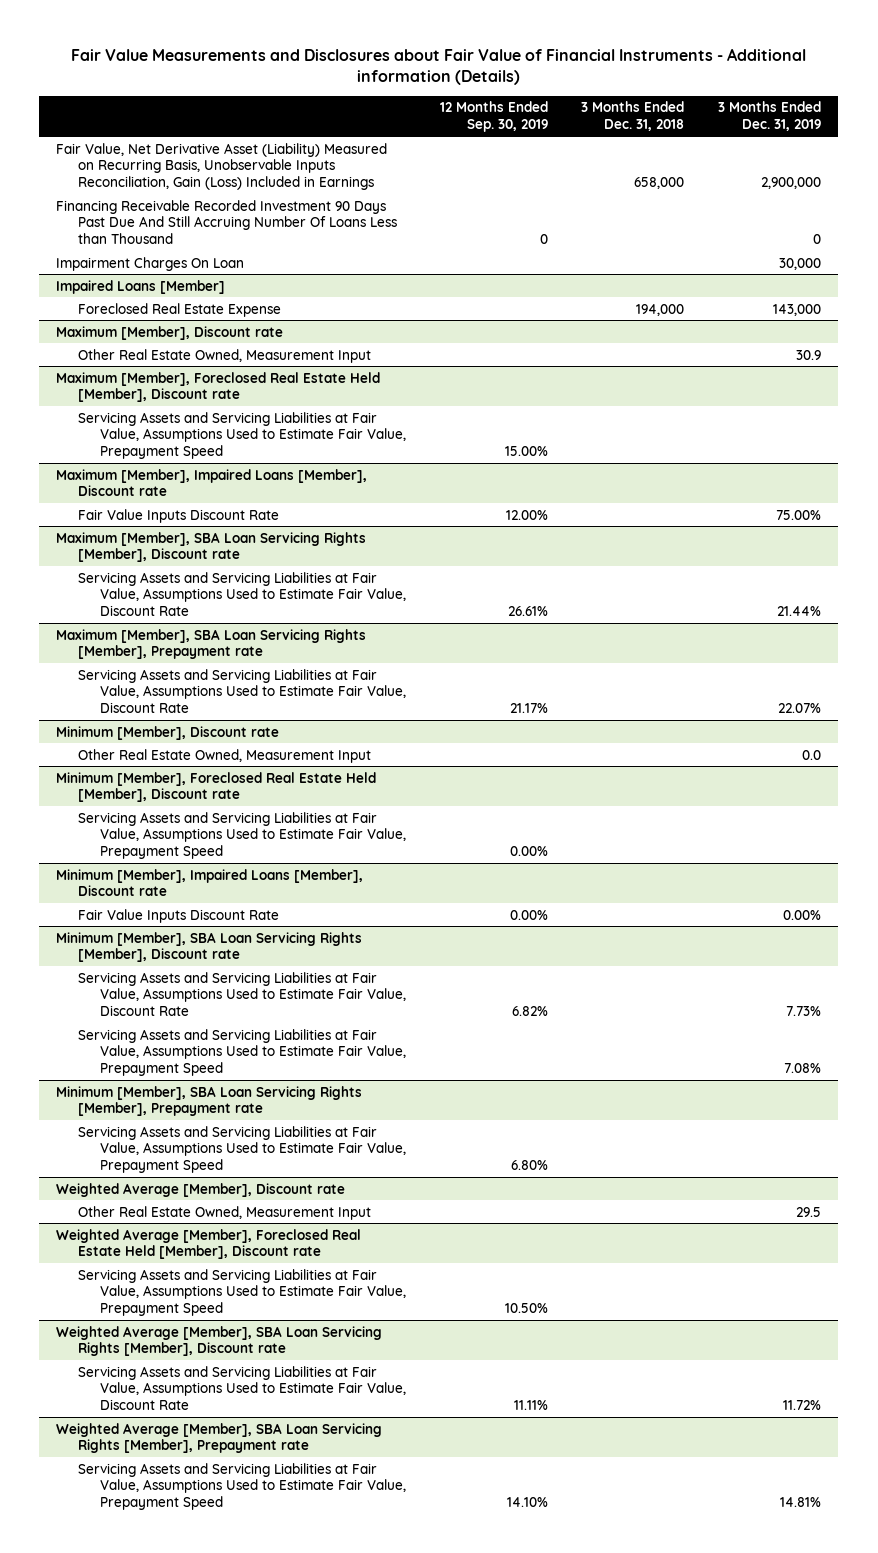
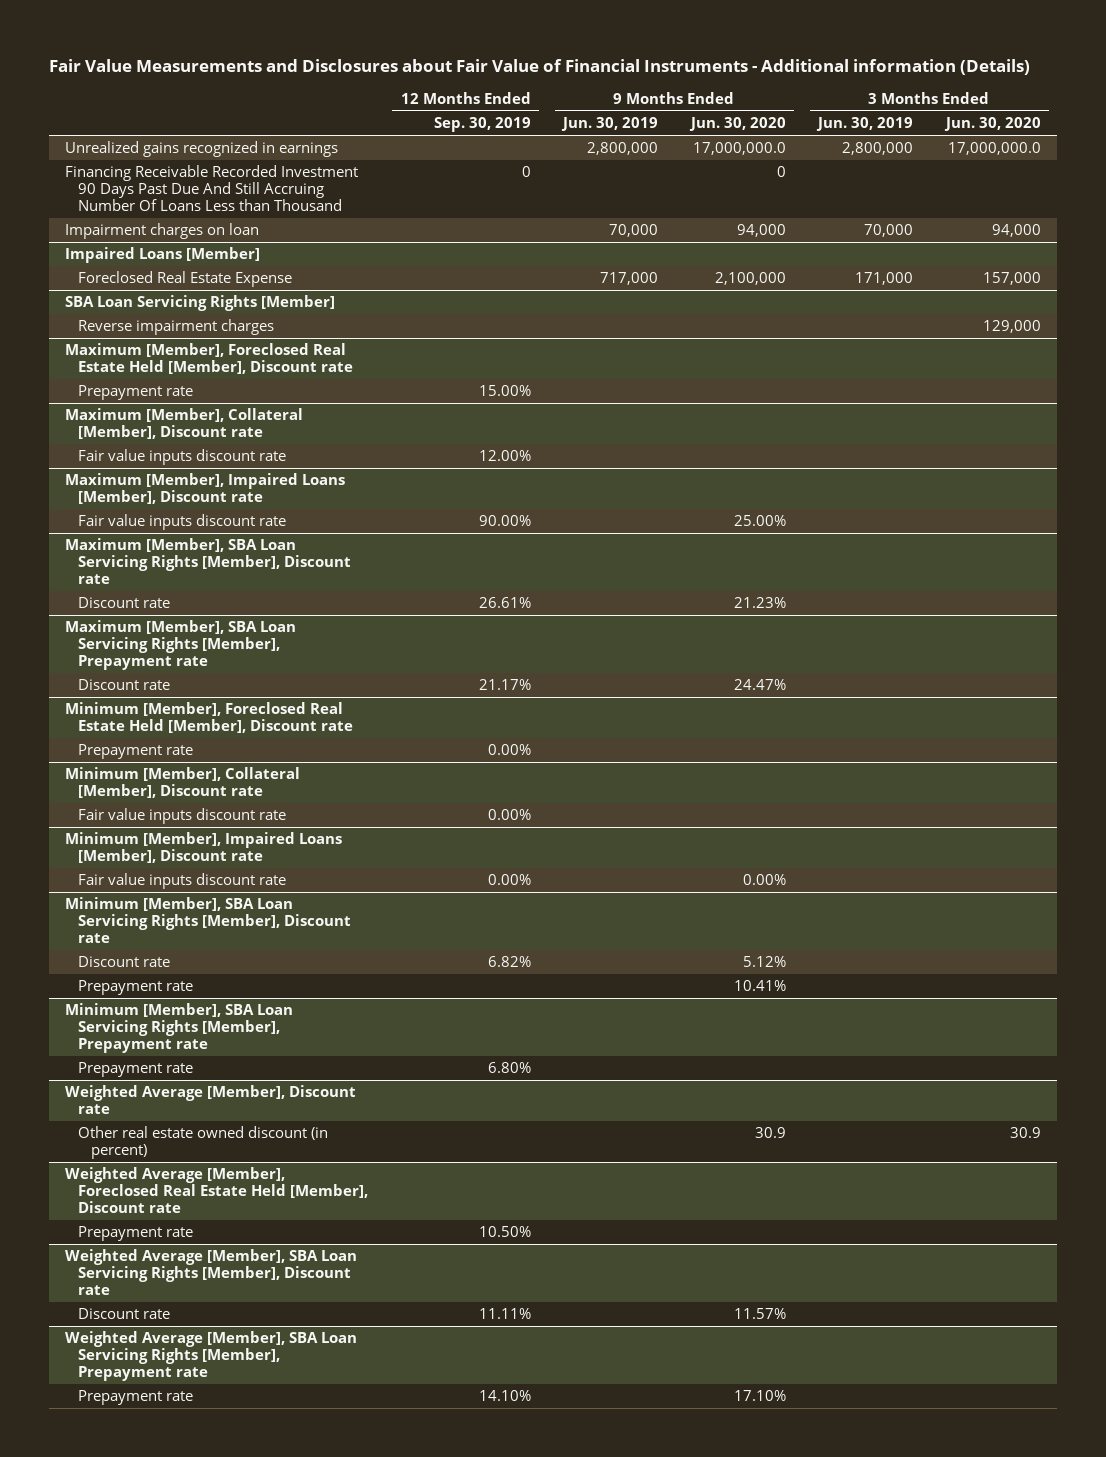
- | 12 Months Ended Sep. 30, 2019 | 3 Months Ended Dec. 31, 2018 | 3 Months Ended Dec. 31, 2019
+ | 12 Months Ended Sep. 30, 2019 | 9 Months Ended Jun. 30, 2019 | 9 Months Ended Jun. 30, 2020 | 3 Months Ended Jun. 30, 2019 | 3 Months Ended Jun. 30, 2020
- Fair Value, Net Derivative Asset (Liability) Measured on Recurring Basis, Unobservable Inputs Reconciliation, Gain (Loss) Included in Earnings | | 658,000 | 2,900,000
+ Unrealized gains recognized in earnings | | 2,800,000 | 17,000,000.0 | 2,800,000 | 17,000,000.0
- Impairment Charges On Loan | | | 30,000
+ Impairment charges on loan | | 70,000 | 94,000 | 70,000 | 94,000
- Maximum [Member], Discount rate
- Other Real Estate Owned, Measurement Input | | | 30.9
+ SBA Loan Servicing Rights [Member]
+ Reverse impairment charges | | | | | 129,000
@ Maximum [Member], Foreclosed Real Estate Held [Member], Discount rate
- Servicing Assets and Servicing Liabilities at Fair Value, Assumptions Used to Estimate Fair Value, Prepayment Speed | 15.00% | |
+ Prepayment rate | 15.00% | | | |
+ Maximum [Member], Collateral [Member], Discount rate
+ Fair value inputs discount rate | 12.00% | | | |
@ Maximum [Member], Impaired Loans [Member], Discount rate
- Fair Value Inputs Discount Rate | 12.00% | | 75.00%
+ Fair value inputs discount rate | 90.00% | | 25.00% | |
@ Maximum [Member], SBA Loan Servicing Rights [Member], Discount rate
- Servicing Assets and Servicing Liabilities at Fair Value, Assumptions Used to Estimate Fair Value, Discount Rate | 26.61% | | 21.44%
+ Discount rate | 26.61% | | 21.23% | |
@ Maximum [Member], SBA Loan Servicing Rights [Member], Prepayment rate
- Servicing Assets and Servicing Liabilities at Fair Value, Assumptions Used to Estimate Fair Value, Discount Rate | 21.17% | | 22.07%
- Minimum [Member], Discount rate
- Other Real Estate Owned, Measurement Input | | | 0.0
@ Maximum [Member], SBA Loan Servicing Rights [Member], Prepayment rate
+ Discount rate | 21.17% | | 24.47% | |
@ Minimum [Member], Foreclosed Real Estate Held [Member], Discount rate
- Servicing Assets and Servicing Liabilities at Fair Value, Assumptions Used to Estimate Fair Value, Prepayment Speed | 0.00% | |
+ Prepayment rate | 0.00% | | | |
+ Minimum [Member], Collateral [Member], Discount rate
+ Fair value inputs discount rate | 0.00% | | | |
@ Minimum [Member], Impaired Loans [Member], Discount rate
- Fair Value Inputs Discount Rate | 0.00% | | 0.00%
+ Fair value inputs discount rate | 0.00% | | 0.00% | |
@ Minimum [Member], SBA Loan Servicing Rights [Member], Discount rate
- Servicing Assets and Servicing Liabilities at Fair Value, Assumptions Used to Estimate Fair Value, Discount Rate | 6.82% | | 7.73%
- Servicing Assets and Servicing Liabilities at Fair Value, Assumptions Used to Estimate Fair Value, Prepayment Speed | | | 7.08%
+ Discount rate | 6.82% | | 5.12% | |
+ Prepayment rate | | | 10.41% | |
@ Minimum [Member], SBA Loan Servicing Rights [Member], Prepayment rate
- Servicing Assets and Servicing Liabilities at Fair Value, Assumptions Used to Estimate Fair Value, Prepayment Speed | 6.80% | |
+ Prepayment rate | 6.80% | | | |
@ Weighted Average [Member], Discount rate
- Other Real Estate Owned, Measurement Input | | | 29.5
+ Other real estate owned discount (in percent) | | | 30.9 | | 30.9
@ Weighted Average [Member], Foreclosed Real Estate Held [Member], Discount rate
- Servicing Assets and Servicing Liabilities at Fair Value, Assumptions Used to Estimate Fair Value, Prepayment Speed | 10.50% | |
+ Prepayment rate | 10.50% | | | |
@ Weighted Average [Member], SBA Loan Servicing Rights [Member], Discount rate
- Servicing Assets and Servicing Liabilities at Fair Value, Assumptions Used to Estimate Fair Value, Discount Rate | 11.11% | | 11.72%
+ Discount rate | 11.11% | | 11.57% | |
@ Weighted Average [Member], SBA Loan Servicing Rights [Member], Prepayment rate
- Servicing Assets and Servicing Liabilities at Fair Value, Assumptions Used to Estimate Fair Value, Prepayment Speed | 14.10% | | 14.81%
+ Prepayment rate | 14.10% | | 17.10% | |

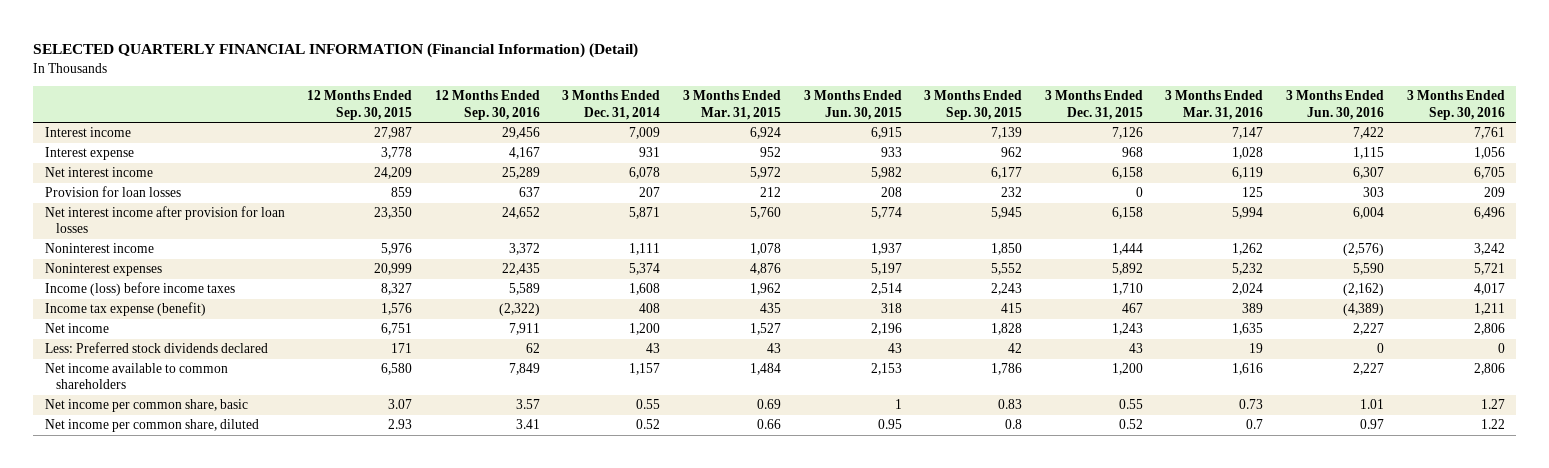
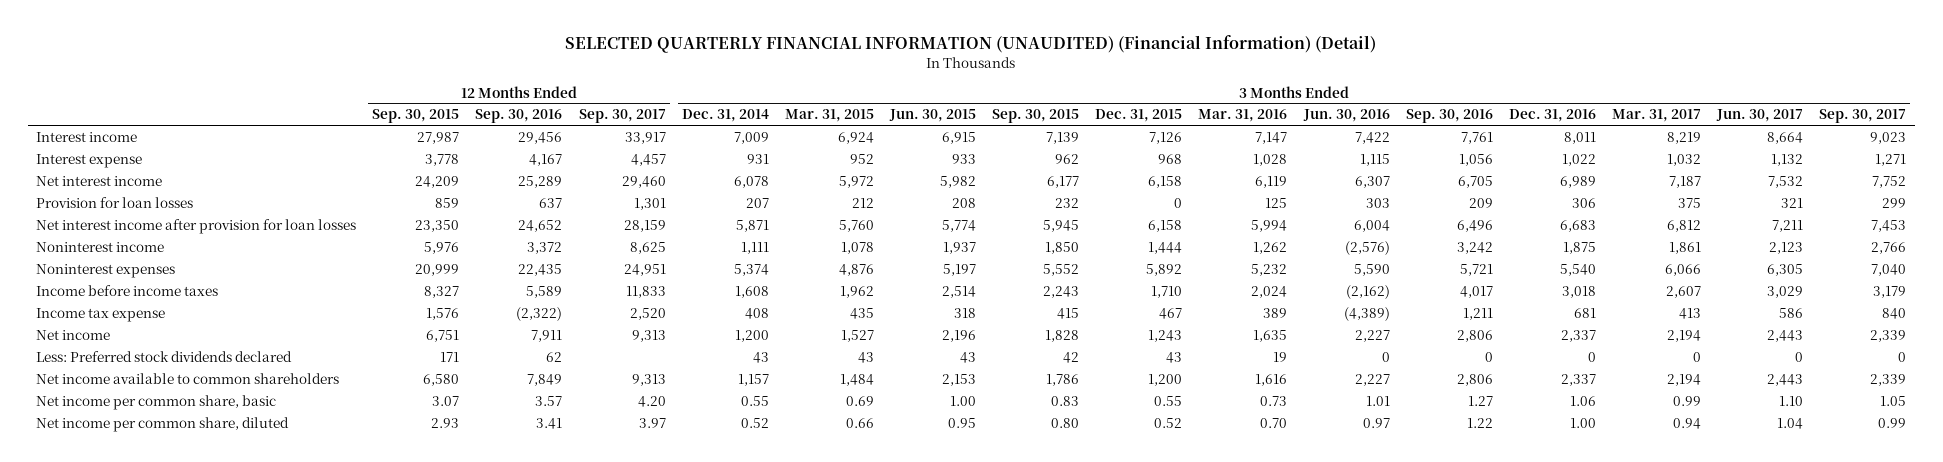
- SELECTED QUARTERLY FINANCIAL INFORMATION (Financial Information) (Detail)
+ SELECTED QUARTERLY FINANCIAL INFORMATION (UNAUDITED) (Financial Information) (Detail)
- | 12 Months Ended Sep. 30, 2015 | 12 Months Ended Sep. 30, 2016 | 3 Months Ended Dec. 31, 2014 | 3 Months Ended Mar. 31, 2015 | 3 Months Ended Jun. 30, 2015 | 3 Months Ended Sep. 30, 2015 | 3 Months Ended Dec. 31, 2015 | 3 Months Ended Mar. 31, 2016 | 3 Months Ended Jun. 30, 2016 | 3 Months Ended Sep. 30, 2016
+ | 12 Months Ended Sep. 30, 2015 | 12 Months Ended Sep. 30, 2016 | 12 Months Ended Sep. 30, 2017 | 3 Months Ended Dec. 31, 2014 | 3 Months Ended Mar. 31, 2015 | 3 Months Ended Jun. 30, 2015 | 3 Months Ended Sep. 30, 2015 | 3 Months Ended Dec. 31, 2015 | 3 Months Ended Mar. 31, 2016 | 3 Months Ended Jun. 30, 2016 | 3 Months Ended Sep. 30, 2016 | 3 Months Ended Dec. 31, 2016 | 3 Months Ended Mar. 31, 2017 | 3 Months Ended Jun. 30, 2017 | 3 Months Ended Sep. 30, 2017
- Income (loss) before income taxes | 8,327 | 5,589 | 1,608 | 1,962 | 2,514 | 2,243 | 1,710 | 2,024 | (2,162) | 4,017
- Income tax expense (benefit) | 1,576 | (2,322) | 408 | 435 | 318 | 415 | 467 | 389 | (4,389) | 1,211
+ Income before income taxes | 8,327 | 5,589 | 11,833 | 1,608 | 1,962 | 2,514 | 2,243 | 1,710 | 2,024 | (2,162) | 4,017 | 3,018 | 2,607 | 3,029 | 3,179
+ Income tax expense | 1,576 | (2,322) | 2,520 | 408 | 435 | 318 | 415 | 467 | 389 | (4,389) | 1,211 | 681 | 413 | 586 | 840
- Net income per common share, basic | 3.07 | 3.57 | 0.55 | 0.69 | 1 | 0.83 | 0.55 | 0.73 | 1.01 | 1.27
- Net income per common share, diluted | 2.93 | 3.41 | 0.52 | 0.66 | 0.95 | 0.8 | 0.52 | 0.7 | 0.97 | 1.22
+ Net income per common share, basic | 3.07 | 3.57 | 4.20 | 0.55 | 0.69 | 1.00 | 0.83 | 0.55 | 0.73 | 1.01 | 1.27 | 1.06 | 0.99 | 1.10 | 1.05
+ Net income per common share, diluted | 2.93 | 3.41 | 3.97 | 0.52 | 0.66 | 0.95 | 0.80 | 0.52 | 0.70 | 0.97 | 1.22 | 1.00 | 0.94 | 1.04 | 0.99

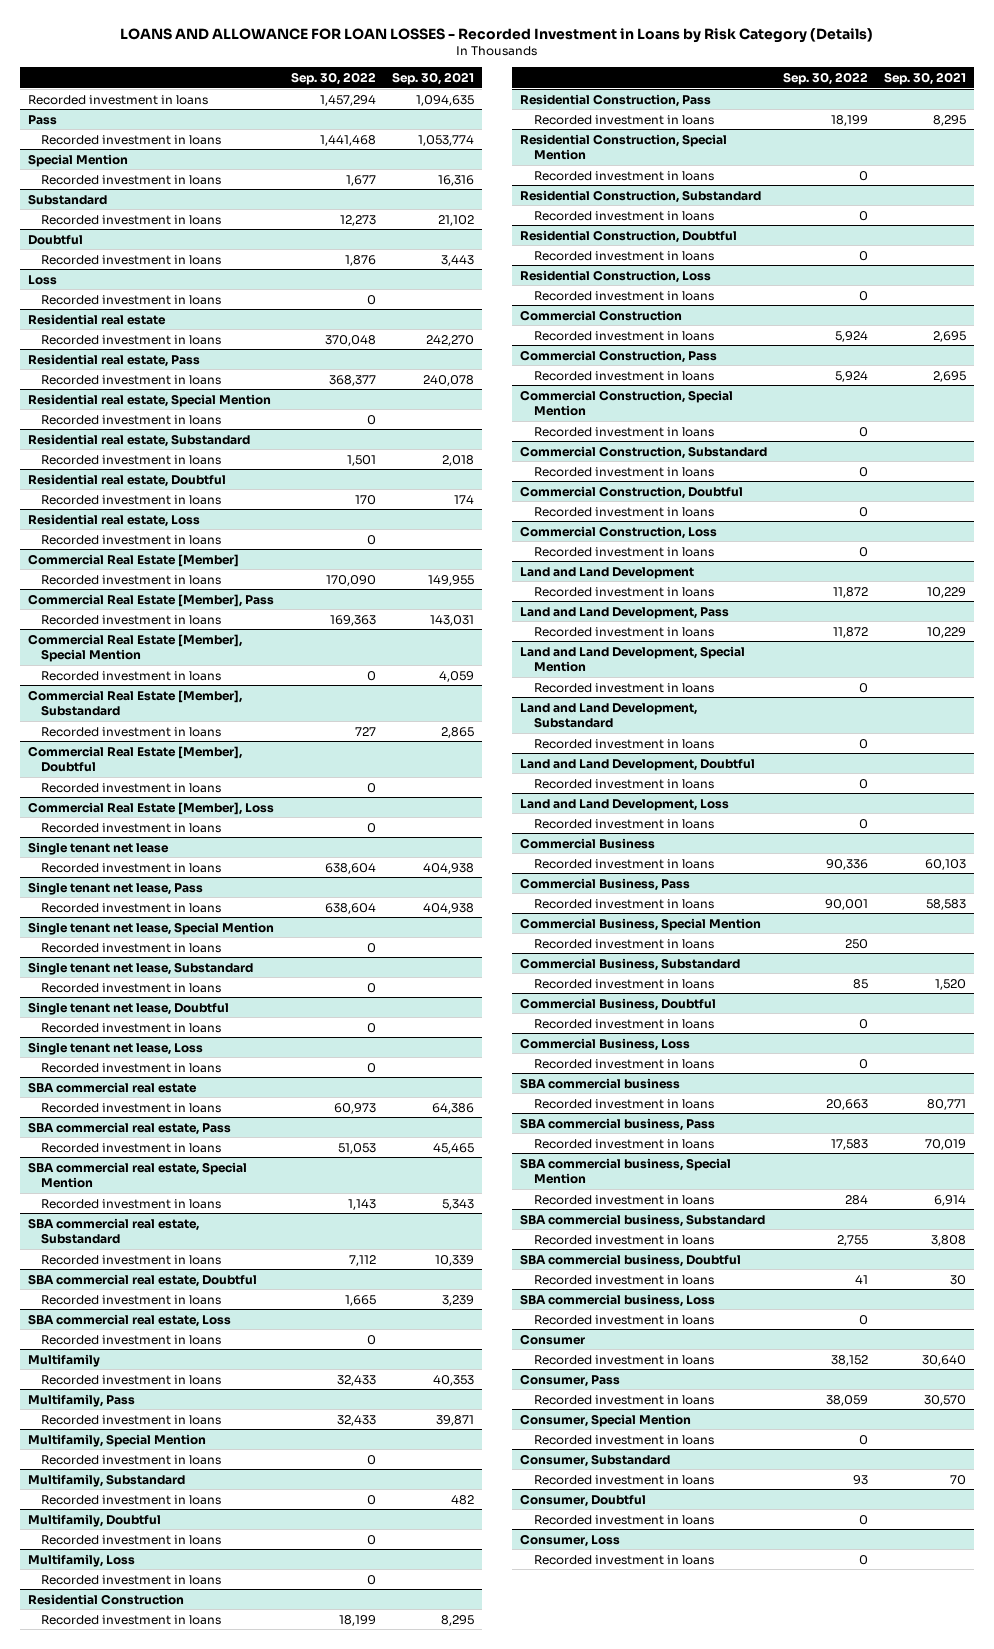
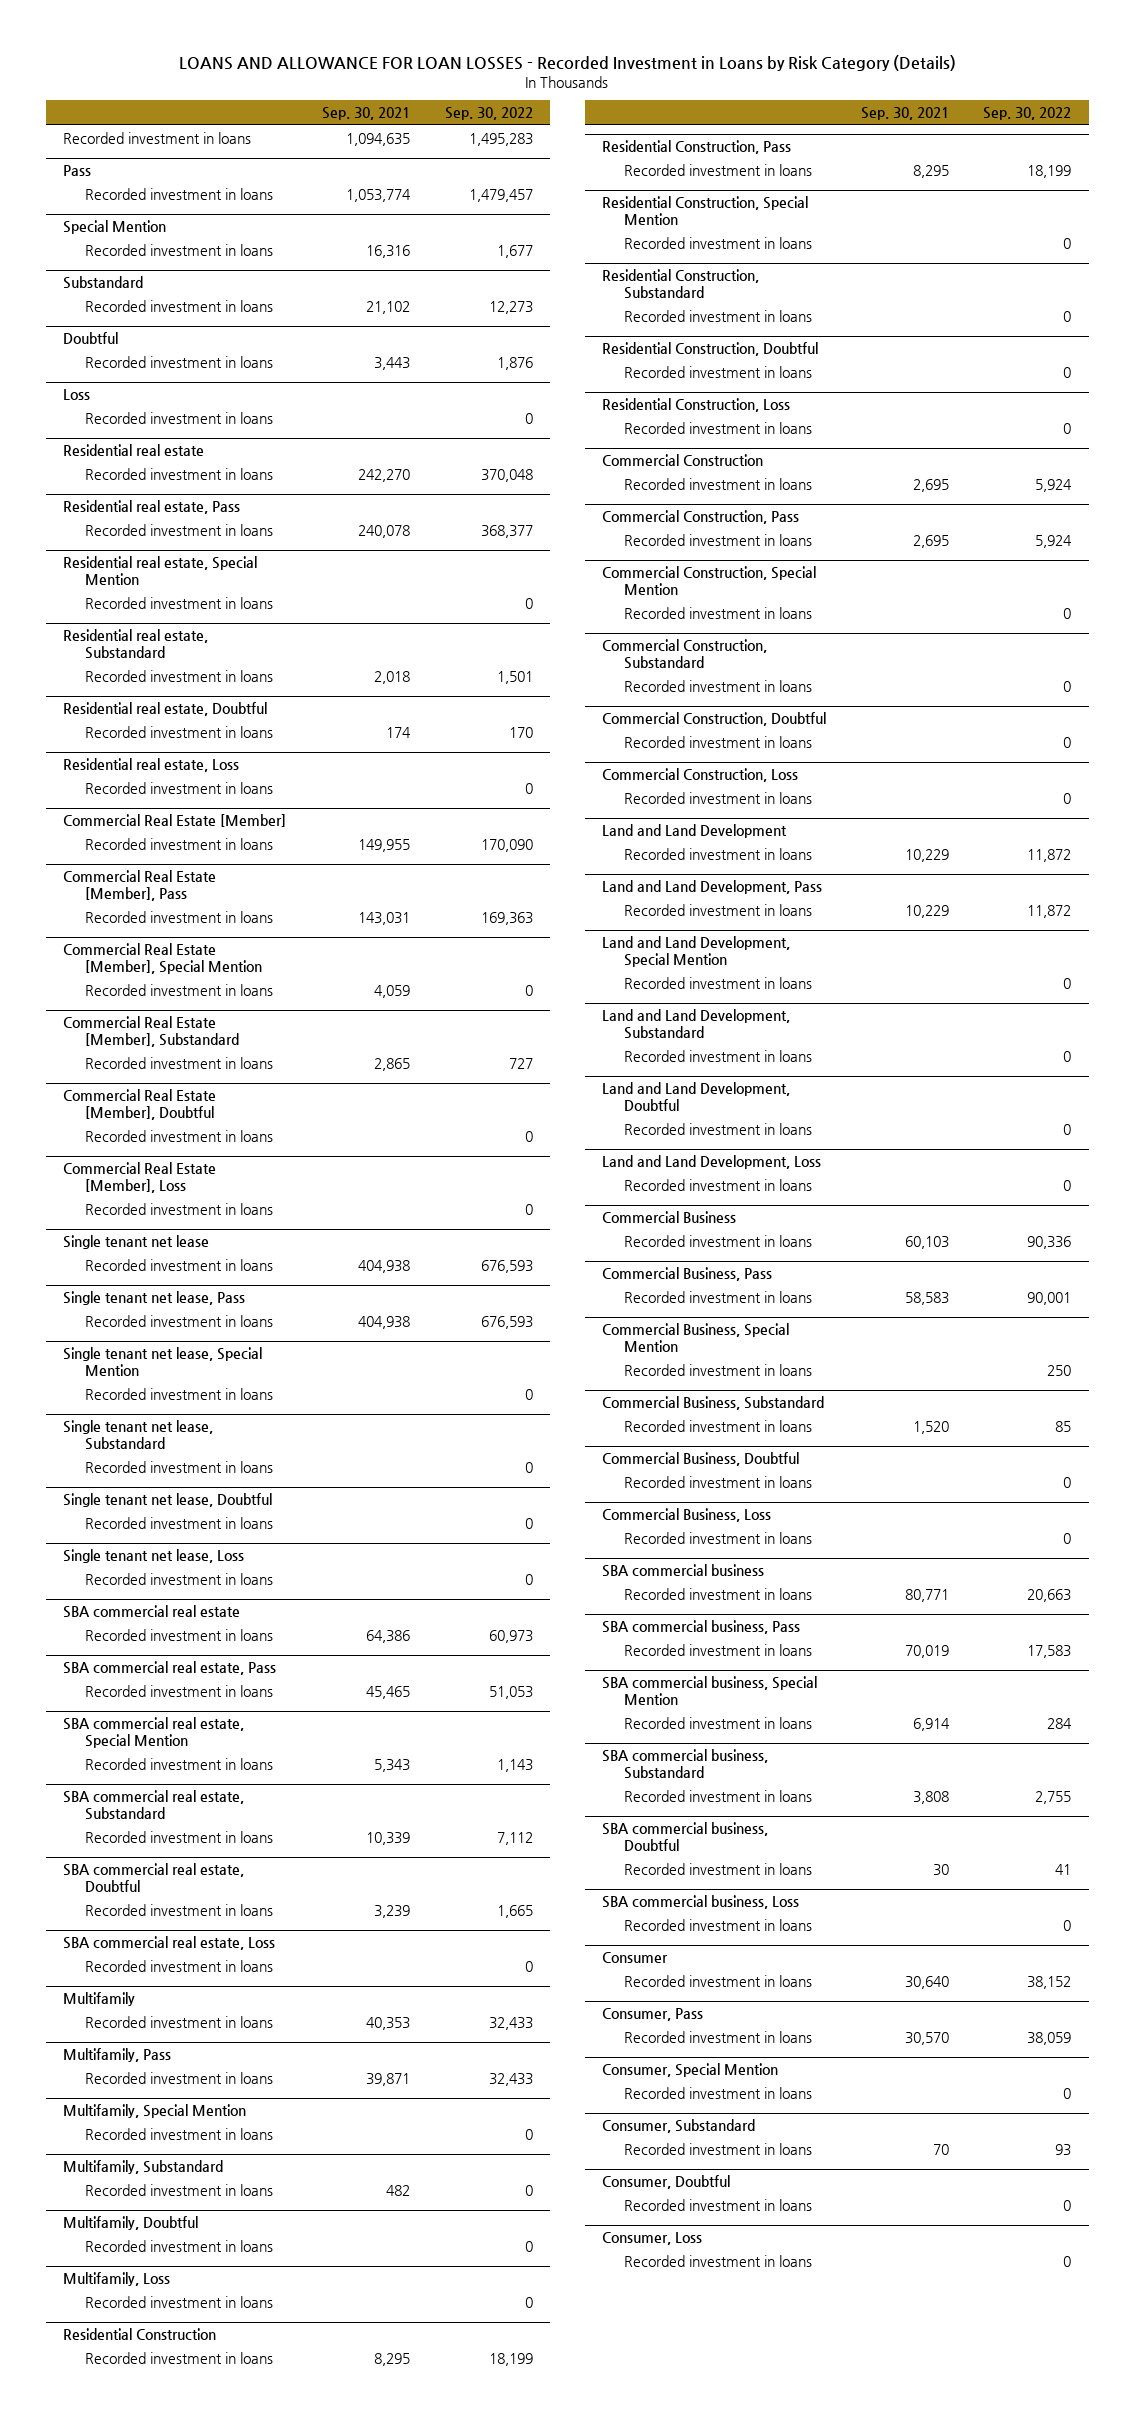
- | Sep. 30, 2022 | Sep. 30, 2021
+ | Sep. 30, 2021 | Sep. 30, 2022
- Recorded investment in loans | 1,457,294 | 1,094,635
+ Recorded investment in loans | 1,094,635 | 1,495,283
@ Pass
- Recorded investment in loans | 1,441,468 | 1,053,774
+ Recorded investment in loans | 1,053,774 | 1,479,457
@ Single tenant net lease
- Recorded investment in loans | 638,604 | 404,938
+ Recorded investment in loans | 404,938 | 676,593
@ Single tenant net lease, Pass
- Recorded investment in loans | 638,604 | 404,938
+ Recorded investment in loans | 404,938 | 676,593

